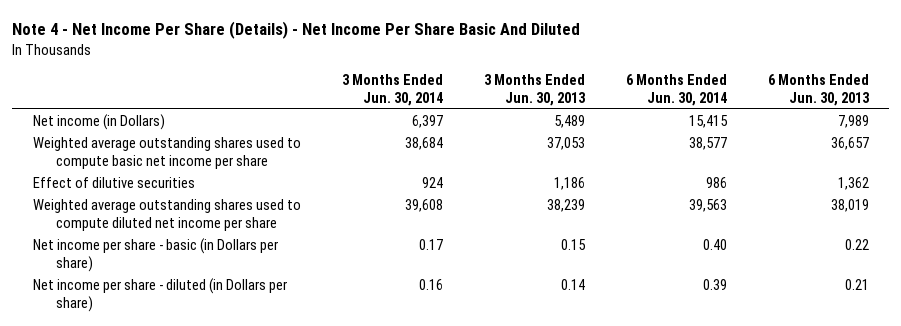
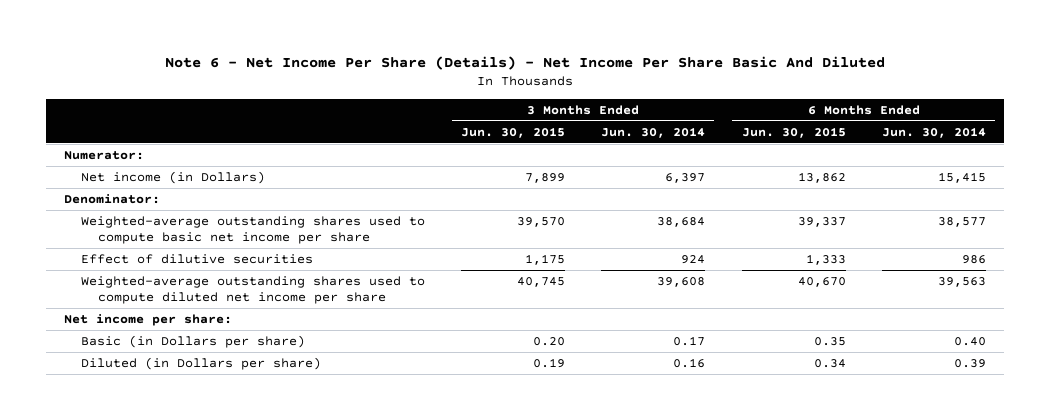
- Note 4 - Net Income Per Share (Details) - Net Income Per Share Basic And Diluted
+ Note 6 - Net Income Per Share (Details) - Net Income Per Share Basic And Diluted
- | 3 Months Ended Jun. 30, 2014 | 3 Months Ended Jun. 30, 2013 | 6 Months Ended Jun. 30, 2014 | 6 Months Ended Jun. 30, 2013
+ | 3 Months Ended Jun. 30, 2015 | 3 Months Ended Jun. 30, 2014 | 6 Months Ended Jun. 30, 2015 | 6 Months Ended Jun. 30, 2014
+ Numerator:
- Weighted average outstanding shares used to compute basic net income per share | 38,684 | 37,053 | 38,577 | 36,657
+ Denominator:
+ Weighted-average outstanding shares used to compute basic net income per share | 39,570 | 38,684 | 39,337 | 38,577
- Weighted average outstanding shares used to compute diluted net income per share | 39,608 | 38,239 | 39,563 | 38,019
- Net income per share - basic (in Dollars per share) | 0.17 | 0.15 | 0.40 | 0.22
- Net income per share - diluted (in Dollars per share) | 0.16 | 0.14 | 0.39 | 0.21
+ Weighted-average outstanding shares used to compute diluted net income per share | 40,745 | 39,608 | 40,670 | 39,563
+ Net income per share:
+ Basic (in Dollars per share) | 0.20 | 0.17 | 0.35 | 0.40
+ Diluted (in Dollars per share) | 0.19 | 0.16 | 0.34 | 0.39

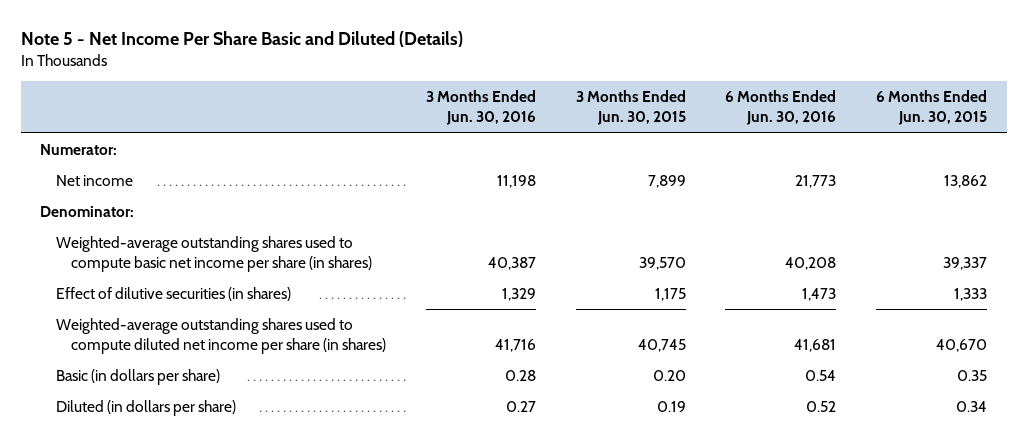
- Note 6 - Net Income Per Share (Details) - Net Income Per Share Basic And Diluted
+ Note 5 - Net Income Per Share Basic and Diluted (Details)
- | 3 Months Ended Jun. 30, 2015 | 3 Months Ended Jun. 30, 2014 | 6 Months Ended Jun. 30, 2015 | 6 Months Ended Jun. 30, 2014
+ | 3 Months Ended Jun. 30, 2016 | 3 Months Ended Jun. 30, 2015 | 6 Months Ended Jun. 30, 2016 | 6 Months Ended Jun. 30, 2015
- Net income (in Dollars) | 7,899 | 6,397 | 13,862 | 15,415
+ Net income | 11,198 | 7,899 | 21,773 | 13,862
- Weighted-average outstanding shares used to compute basic net income per share | 39,570 | 38,684 | 39,337 | 38,577
- Effect of dilutive securities | 1,175 | 924 | 1,333 | 986
- Weighted-average outstanding shares used to compute diluted net income per share | 40,745 | 39,608 | 40,670 | 39,563
- Net income per share:
- Basic (in Dollars per share) | 0.20 | 0.17 | 0.35 | 0.40
- Diluted (in Dollars per share) | 0.19 | 0.16 | 0.34 | 0.39
+ Weighted-average outstanding shares used to compute basic net income per share (in shares) | 40,387 | 39,570 | 40,208 | 39,337
+ Effect of dilutive securities (in shares) | 1,329 | 1,175 | 1,473 | 1,333
+ Weighted-average outstanding shares used to compute diluted net income per share (in shares) | 41,716 | 40,745 | 41,681 | 40,670
+ Basic (in dollars per share) | 0.28 | 0.20 | 0.54 | 0.35
+ Diluted (in dollars per share) | 0.27 | 0.19 | 0.52 | 0.34

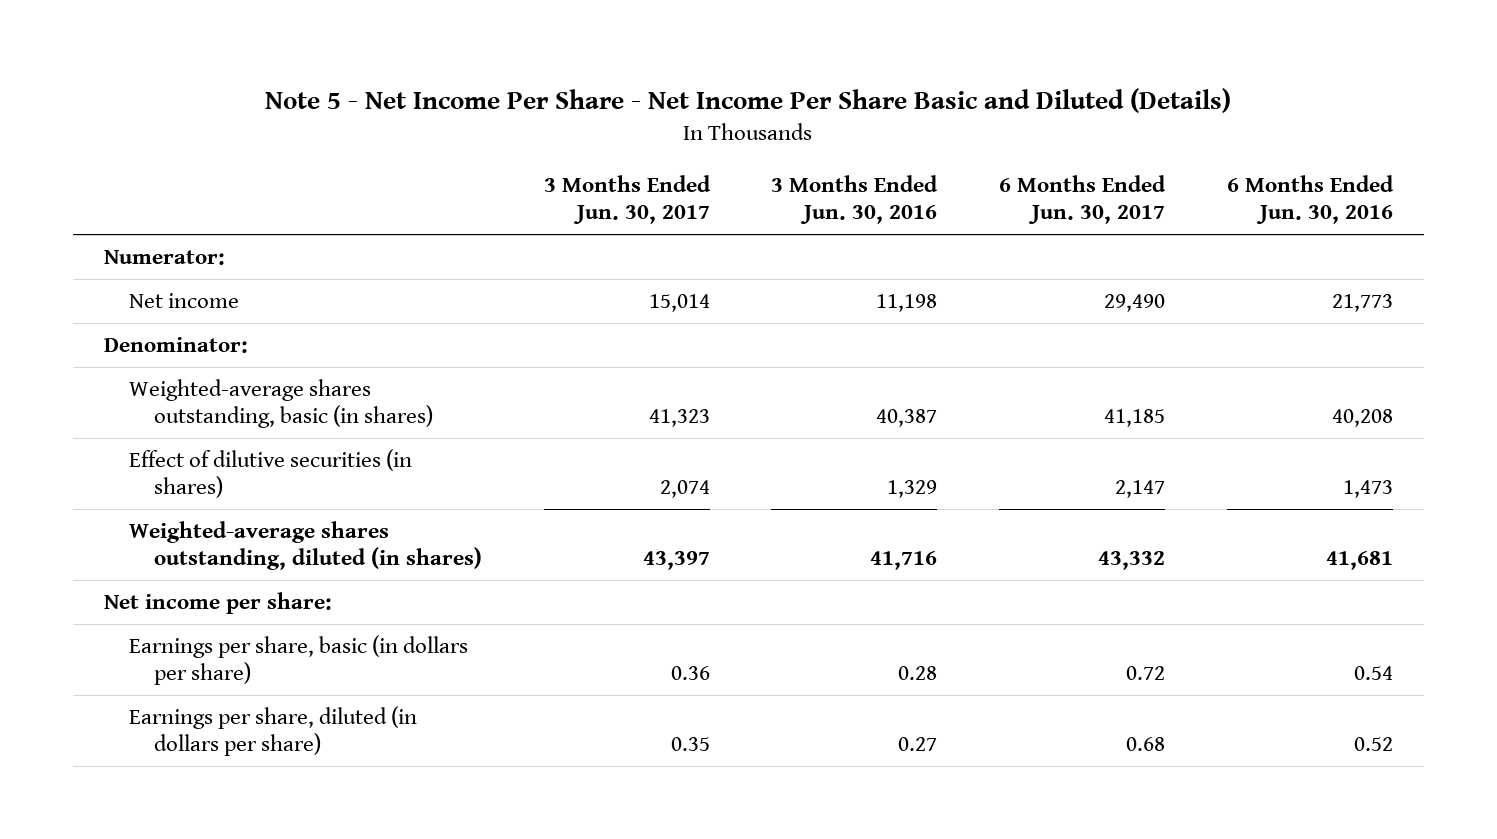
- Note 5 - Net Income Per Share Basic and Diluted (Details)
+ Note 5 - Net Income Per Share - Net Income Per Share Basic and Diluted (Details)
- | 3 Months Ended Jun. 30, 2016 | 3 Months Ended Jun. 30, 2015 | 6 Months Ended Jun. 30, 2016 | 6 Months Ended Jun. 30, 2015
+ | 3 Months Ended Jun. 30, 2017 | 3 Months Ended Jun. 30, 2016 | 6 Months Ended Jun. 30, 2017 | 6 Months Ended Jun. 30, 2016
- Weighted-average outstanding shares used to compute basic net income per share (in shares) | 40,387 | 39,570 | 40,208 | 39,337
+ Weighted-average shares outstanding, basic (in shares) | 41,323 | 40,387 | 41,185 | 40,208
- Weighted-average outstanding shares used to compute diluted net income per share (in shares) | 41,716 | 40,745 | 41,681 | 40,670
- Basic (in dollars per share) | 0.28 | 0.20 | 0.54 | 0.35
- Diluted (in dollars per share) | 0.27 | 0.19 | 0.52 | 0.34
+ Weighted-average shares outstanding, diluted (in shares) | 43,397 | 41,716 | 43,332 | 41,681
+ Net income per share:
+ Earnings per share, basic (in dollars per share) | 0.36 | 0.28 | 0.72 | 0.54
+ Earnings per share, diluted (in dollars per share) | 0.35 | 0.27 | 0.68 | 0.52

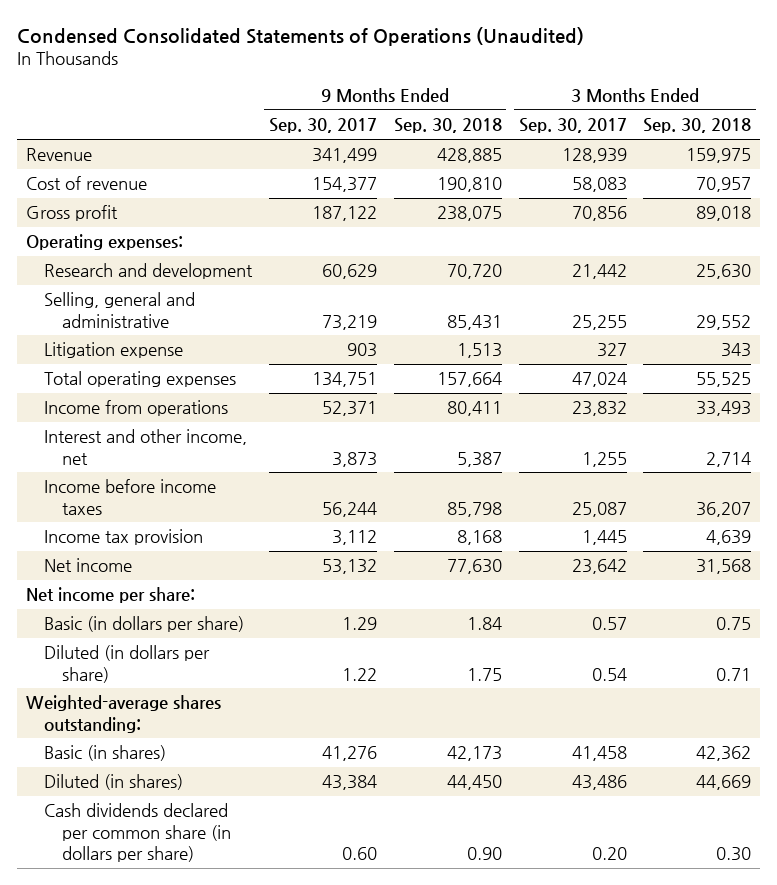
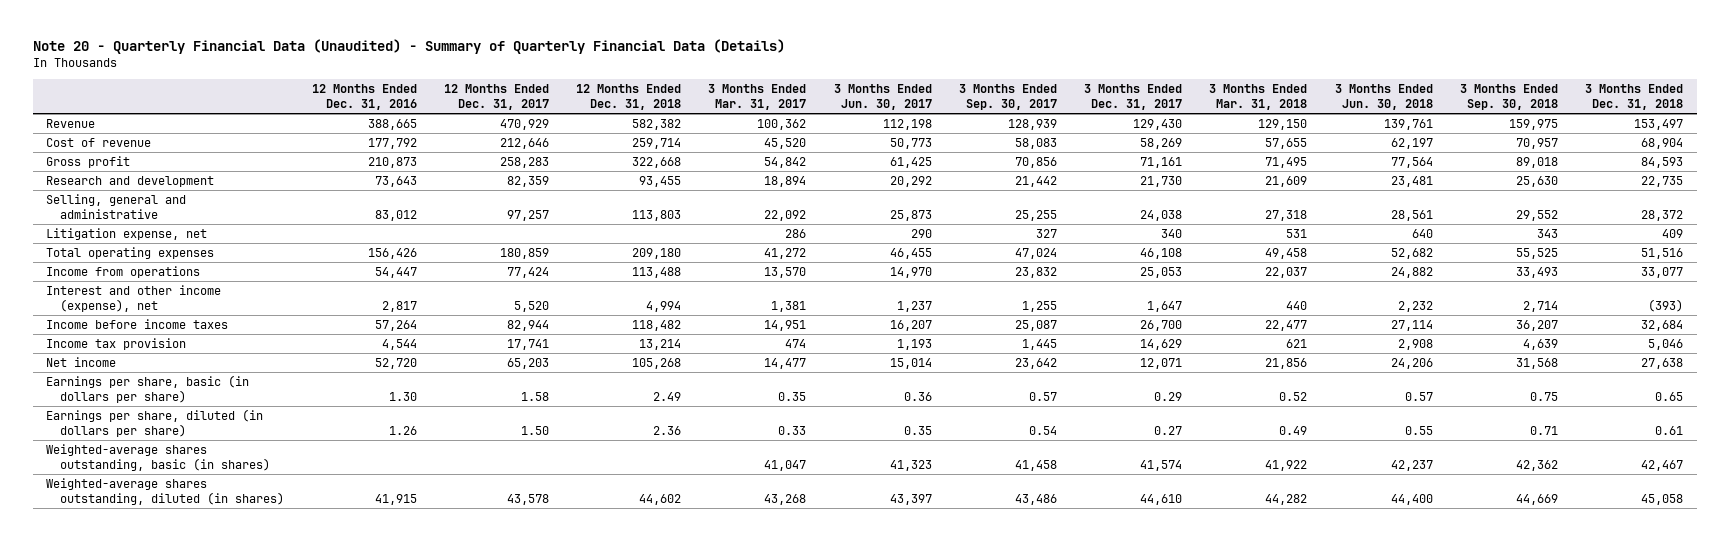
- Condensed Consolidated Statements of Operations (Unaudited)
+ Note 20 - Quarterly Financial Data (Unaudited) - Summary of Quarterly Financial Data (Details)
- | 9 Months Ended Sep. 30, 2017 | 9 Months Ended Sep. 30, 2018 | 3 Months Ended Sep. 30, 2017 | 3 Months Ended Sep. 30, 2018
+ | 12 Months Ended Dec. 31, 2016 | 12 Months Ended Dec. 31, 2017 | 12 Months Ended Dec. 31, 2018 | 3 Months Ended Mar. 31, 2017 | 3 Months Ended Jun. 30, 2017 | 3 Months Ended Sep. 30, 2017 | 3 Months Ended Dec. 31, 2017 | 3 Months Ended Mar. 31, 2018 | 3 Months Ended Jun. 30, 2018 | 3 Months Ended Sep. 30, 2018 | 3 Months Ended Dec. 31, 2018
- Operating expenses:
- Litigation expense | 903 | 1,513 | 327 | 343
+ Litigation expense, net | | | | 286 | 290 | 327 | 340 | 531 | 640 | 343 | 409
- Interest and other income, net | 3,873 | 5,387 | 1,255 | 2,714
+ Interest and other income (expense), net | 2,817 | 5,520 | 4,994 | 1,381 | 1,237 | 1,255 | 1,647 | 440 | 2,232 | 2,714 | (393)
- Net income per share:
- Basic (in dollars per share) | 1.29 | 1.84 | 0.57 | 0.75
- Diluted (in dollars per share) | 1.22 | 1.75 | 0.54 | 0.71
- Weighted-average shares outstanding:
- Basic (in shares) | 41,276 | 42,173 | 41,458 | 42,362
- Diluted (in shares) | 43,384 | 44,450 | 43,486 | 44,669
- Cash dividends declared per common share (in dollars per share) | 0.60 | 0.90 | 0.20 | 0.30
+ Earnings per share, basic (in dollars per share) | 1.30 | 1.58 | 2.49 | 0.35 | 0.36 | 0.57 | 0.29 | 0.52 | 0.57 | 0.75 | 0.65
+ Earnings per share, diluted (in dollars per share) | 1.26 | 1.50 | 2.36 | 0.33 | 0.35 | 0.54 | 0.27 | 0.49 | 0.55 | 0.71 | 0.61
+ Weighted-average shares outstanding, basic (in shares) | | | | 41,047 | 41,323 | 41,458 | 41,574 | 41,922 | 42,237 | 42,362 | 42,467
+ Weighted-average shares outstanding, diluted (in shares) | 41,915 | 43,578 | 44,602 | 43,268 | 43,397 | 43,486 | 44,610 | 44,282 | 44,400 | 44,669 | 45,058

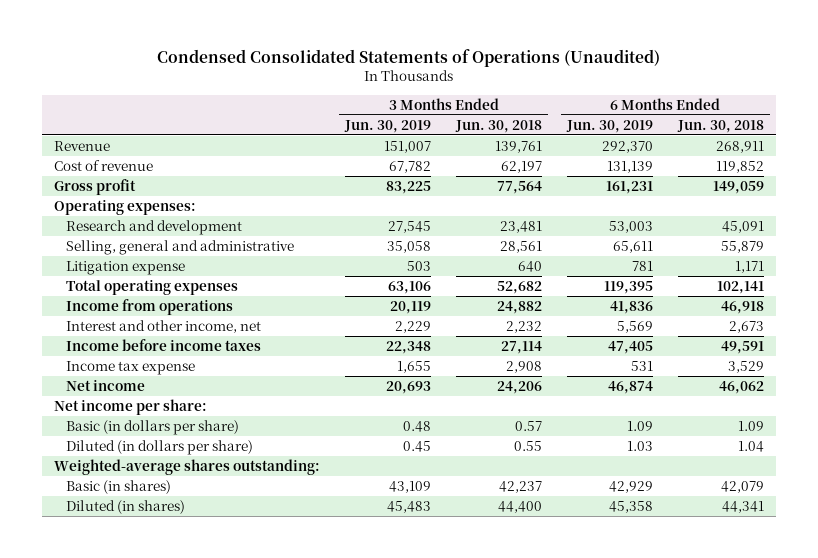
- Note 20 - Quarterly Financial Data (Unaudited) - Summary of Quarterly Financial Data (Details)
+ Condensed Consolidated Statements of Operations (Unaudited)
- | 12 Months Ended Dec. 31, 2016 | 12 Months Ended Dec. 31, 2017 | 12 Months Ended Dec. 31, 2018 | 3 Months Ended Mar. 31, 2017 | 3 Months Ended Jun. 30, 2017 | 3 Months Ended Sep. 30, 2017 | 3 Months Ended Dec. 31, 2017 | 3 Months Ended Mar. 31, 2018 | 3 Months Ended Jun. 30, 2018 | 3 Months Ended Sep. 30, 2018 | 3 Months Ended Dec. 31, 2018
+ | 3 Months Ended Jun. 30, 2019 | 3 Months Ended Jun. 30, 2018 | 6 Months Ended Jun. 30, 2019 | 6 Months Ended Jun. 30, 2018
+ Operating expenses:
- Litigation expense, net | | | | 286 | 290 | 327 | 340 | 531 | 640 | 343 | 409
+ Litigation expense | 503 | 640 | 781 | 1,171
- Interest and other income (expense), net | 2,817 | 5,520 | 4,994 | 1,381 | 1,237 | 1,255 | 1,647 | 440 | 2,232 | 2,714 | (393)
+ Interest and other income, net | 2,229 | 2,232 | 5,569 | 2,673
- Income tax provision | 4,544 | 17,741 | 13,214 | 474 | 1,193 | 1,445 | 14,629 | 621 | 2,908 | 4,639 | 5,046
+ Income tax expense | 1,655 | 2,908 | 531 | 3,529
- Earnings per share, basic (in dollars per share) | 1.30 | 1.58 | 2.49 | 0.35 | 0.36 | 0.57 | 0.29 | 0.52 | 0.57 | 0.75 | 0.65
- Earnings per share, diluted (in dollars per share) | 1.26 | 1.50 | 2.36 | 0.33 | 0.35 | 0.54 | 0.27 | 0.49 | 0.55 | 0.71 | 0.61
- Weighted-average shares outstanding, basic (in shares) | | | | 41,047 | 41,323 | 41,458 | 41,574 | 41,922 | 42,237 | 42,362 | 42,467
- Weighted-average shares outstanding, diluted (in shares) | 41,915 | 43,578 | 44,602 | 43,268 | 43,397 | 43,486 | 44,610 | 44,282 | 44,400 | 44,669 | 45,058
+ Net income per share:
+ Basic (in dollars per share) | 0.48 | 0.57 | 1.09 | 1.09
+ Diluted (in dollars per share) | 0.45 | 0.55 | 1.03 | 1.04
+ Weighted-average shares outstanding:
+ Basic (in shares) | 43,109 | 42,237 | 42,929 | 42,079
+ Diluted (in shares) | 45,483 | 44,400 | 45,358 | 44,341

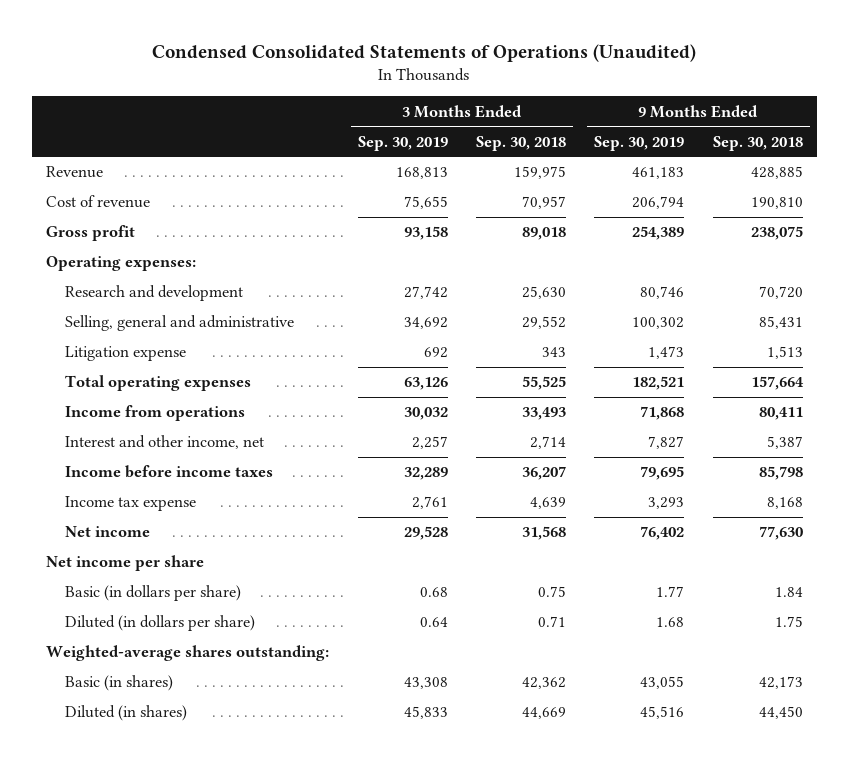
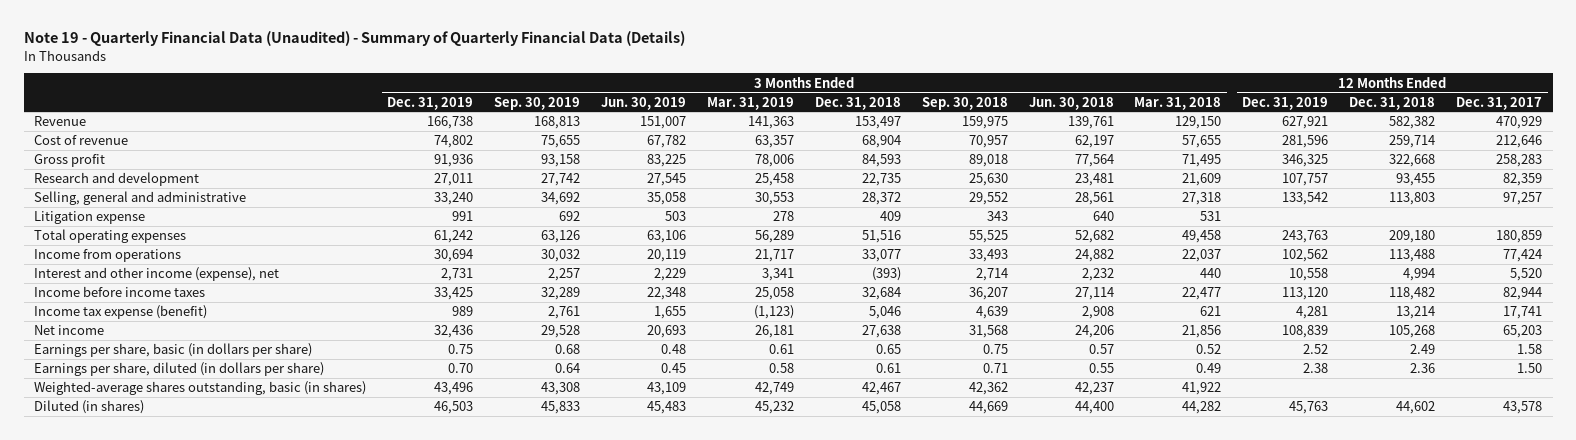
- Condensed Consolidated Statements of Operations (Unaudited)
+ Note 19 - Quarterly Financial Data (Unaudited) - Summary of Quarterly Financial Data (Details)
- | 3 Months Ended Sep. 30, 2019 | 3 Months Ended Sep. 30, 2018 | 9 Months Ended Sep. 30, 2019 | 9 Months Ended Sep. 30, 2018
+ | 3 Months Ended Dec. 31, 2019 | 3 Months Ended Sep. 30, 2019 | 3 Months Ended Jun. 30, 2019 | 3 Months Ended Mar. 31, 2019 | 3 Months Ended Dec. 31, 2018 | 3 Months Ended Sep. 30, 2018 | 3 Months Ended Jun. 30, 2018 | 3 Months Ended Mar. 31, 2018 | 12 Months Ended Dec. 31, 2019 | 12 Months Ended Dec. 31, 2018 | 12 Months Ended Dec. 31, 2017
- Operating expenses:
- Interest and other income, net | 2,257 | 2,714 | 7,827 | 5,387
+ Interest and other income (expense), net | 2,731 | 2,257 | 2,229 | 3,341 | (393) | 2,714 | 2,232 | 440 | 10,558 | 4,994 | 5,520
- Income tax expense | 2,761 | 4,639 | 3,293 | 8,168
+ Income tax expense (benefit) | 989 | 2,761 | 1,655 | (1,123) | 5,046 | 4,639 | 2,908 | 621 | 4,281 | 13,214 | 17,741
- Net income per share
- Basic (in dollars per share) | 0.68 | 0.75 | 1.77 | 1.84
- Diluted (in dollars per share) | 0.64 | 0.71 | 1.68 | 1.75
- Weighted-average shares outstanding:
- Basic (in shares) | 43,308 | 42,362 | 43,055 | 42,173
+ Earnings per share, basic (in dollars per share) | 0.75 | 0.68 | 0.48 | 0.61 | 0.65 | 0.75 | 0.57 | 0.52 | 2.52 | 2.49 | 1.58
+ Earnings per share, diluted (in dollars per share) | 0.70 | 0.64 | 0.45 | 0.58 | 0.61 | 0.71 | 0.55 | 0.49 | 2.38 | 2.36 | 1.50
+ Weighted-average shares outstanding, basic (in shares) | 43,496 | 43,308 | 43,109 | 42,749 | 42,467 | 42,362 | 42,237 | 41,922 | | |

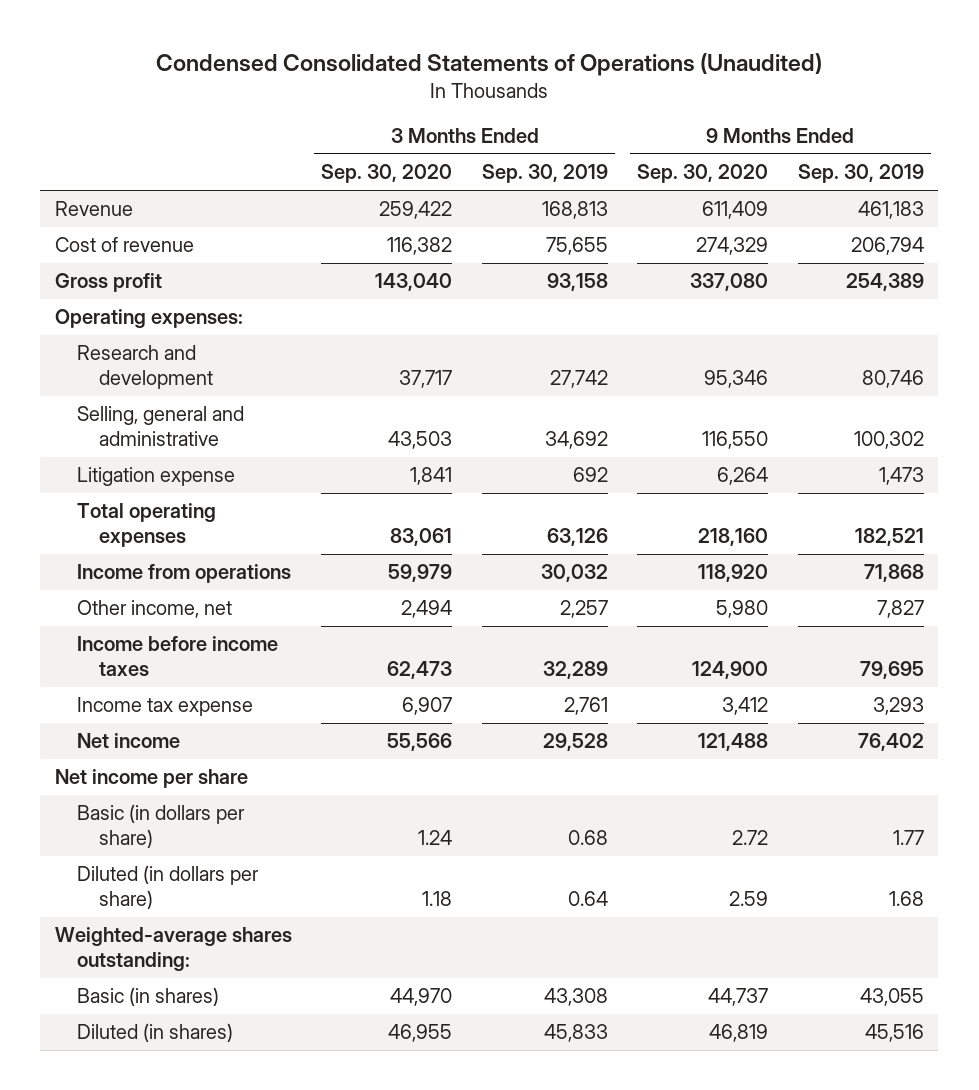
- Note 19 - Quarterly Financial Data (Unaudited) - Summary of Quarterly Financial Data (Details)
+ Condensed Consolidated Statements of Operations (Unaudited)
- | 3 Months Ended Dec. 31, 2019 | 3 Months Ended Sep. 30, 2019 | 3 Months Ended Jun. 30, 2019 | 3 Months Ended Mar. 31, 2019 | 3 Months Ended Dec. 31, 2018 | 3 Months Ended Sep. 30, 2018 | 3 Months Ended Jun. 30, 2018 | 3 Months Ended Mar. 31, 2018 | 12 Months Ended Dec. 31, 2019 | 12 Months Ended Dec. 31, 2018 | 12 Months Ended Dec. 31, 2017
+ | 3 Months Ended Sep. 30, 2020 | 3 Months Ended Sep. 30, 2019 | 9 Months Ended Sep. 30, 2020 | 9 Months Ended Sep. 30, 2019
+ Operating expenses:
- Interest and other income (expense), net | 2,731 | 2,257 | 2,229 | 3,341 | (393) | 2,714 | 2,232 | 440 | 10,558 | 4,994 | 5,520
+ Other income, net | 2,494 | 2,257 | 5,980 | 7,827
- Income tax expense (benefit) | 989 | 2,761 | 1,655 | (1,123) | 5,046 | 4,639 | 2,908 | 621 | 4,281 | 13,214 | 17,741
+ Income tax expense | 6,907 | 2,761 | 3,412 | 3,293
- Earnings per share, basic (in dollars per share) | 0.75 | 0.68 | 0.48 | 0.61 | 0.65 | 0.75 | 0.57 | 0.52 | 2.52 | 2.49 | 1.58
- Earnings per share, diluted (in dollars per share) | 0.70 | 0.64 | 0.45 | 0.58 | 0.61 | 0.71 | 0.55 | 0.49 | 2.38 | 2.36 | 1.50
- Weighted-average shares outstanding, basic (in shares) | 43,496 | 43,308 | 43,109 | 42,749 | 42,467 | 42,362 | 42,237 | 41,922 | | |
+ Net income per share
+ Basic (in dollars per share) | 1.24 | 0.68 | 2.72 | 1.77
+ Diluted (in dollars per share) | 1.18 | 0.64 | 2.59 | 1.68
+ Weighted-average shares outstanding:
+ Basic (in shares) | 44,970 | 43,308 | 44,737 | 43,055

